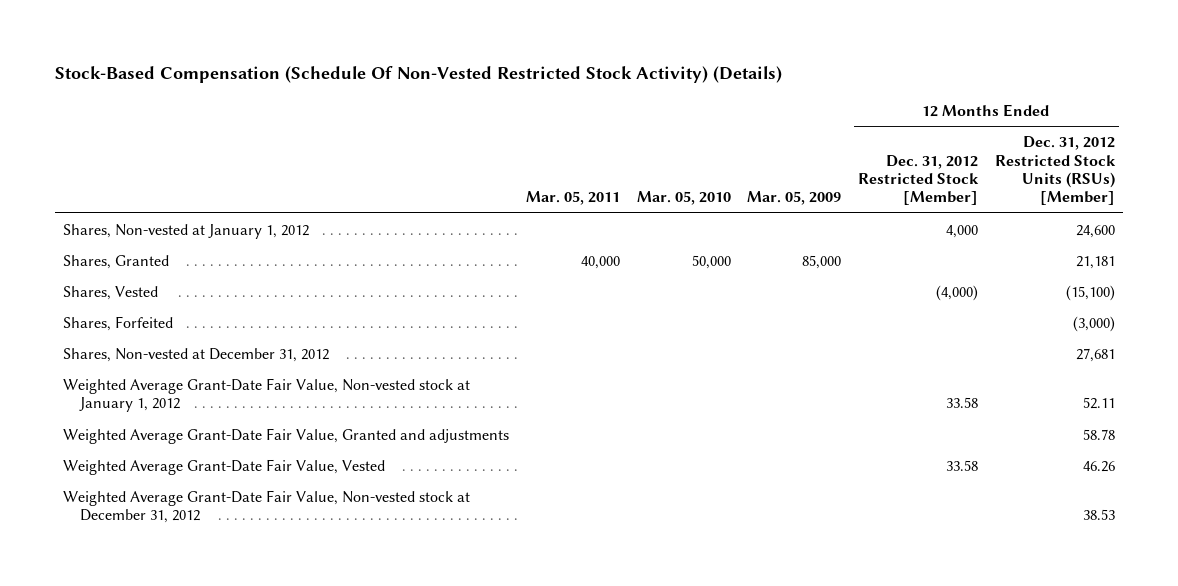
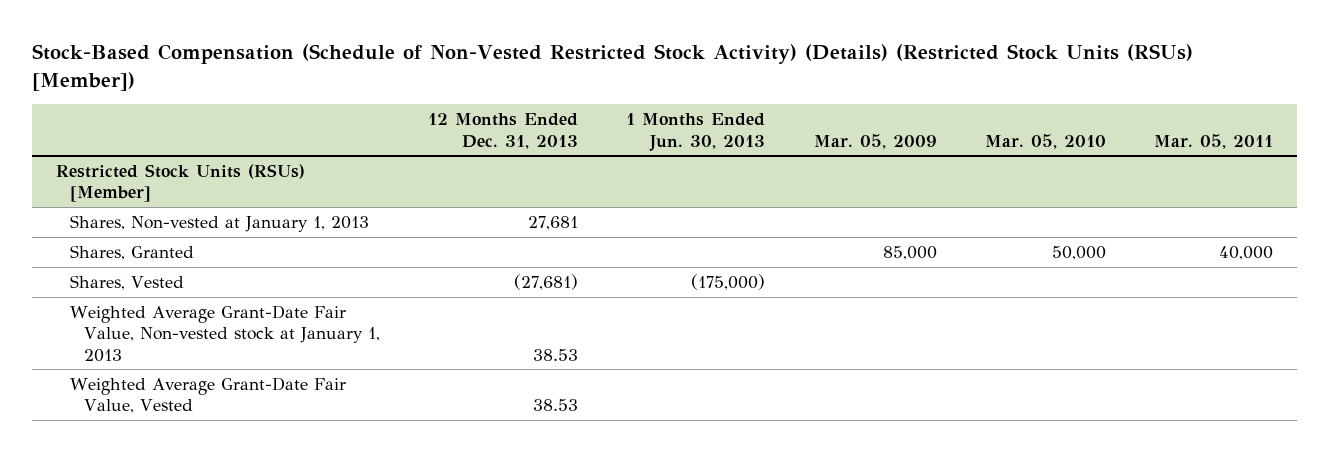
- Stock-Based Compensation (Schedule Of Non-Vested Restricted Stock Activity) (Details)
+ Stock-Based Compensation (Schedule of Non-Vested Restricted Stock Activity) (Details) (Restricted Stock Units (RSUs) [Member])
- | Mar. 05, 2011 | Mar. 05, 2010 | Mar. 05, 2009 | 12 Months Ended Dec. 31, 2012 Restricted Stock [Member] | 12 Months Ended Dec. 31, 2012 Restricted Stock Units (RSUs) [Member]
+ | 12 Months Ended Dec. 31, 2013 | 1 Months Ended Jun. 30, 2013 | Mar. 05, 2009 | Mar. 05, 2010 | Mar. 05, 2011
- Shares, Non-vested at January 1, 2012 | | | | 4,000 | 24,600
+ Restricted Stock Units (RSUs) [Member]
+ Shares, Non-vested at January 1, 2013 | 27,681 | | | |
- Shares, Forfeited | | | | | (3,000)
- Shares, Non-vested at December 31, 2012 | | | | | 27,681
- Weighted Average Grant-Date Fair Value, Non-vested stock at January 1, 2012 | | | | 33.58 | 52.11
- Weighted Average Grant-Date Fair Value, Granted and adjustments | | | | | 58.78
+ Weighted Average Grant-Date Fair Value, Non-vested stock at January 1, 2013 | 38.53 | | | |
- Weighted Average Grant-Date Fair Value, Non-vested stock at December 31, 2012 | | | | | 38.53

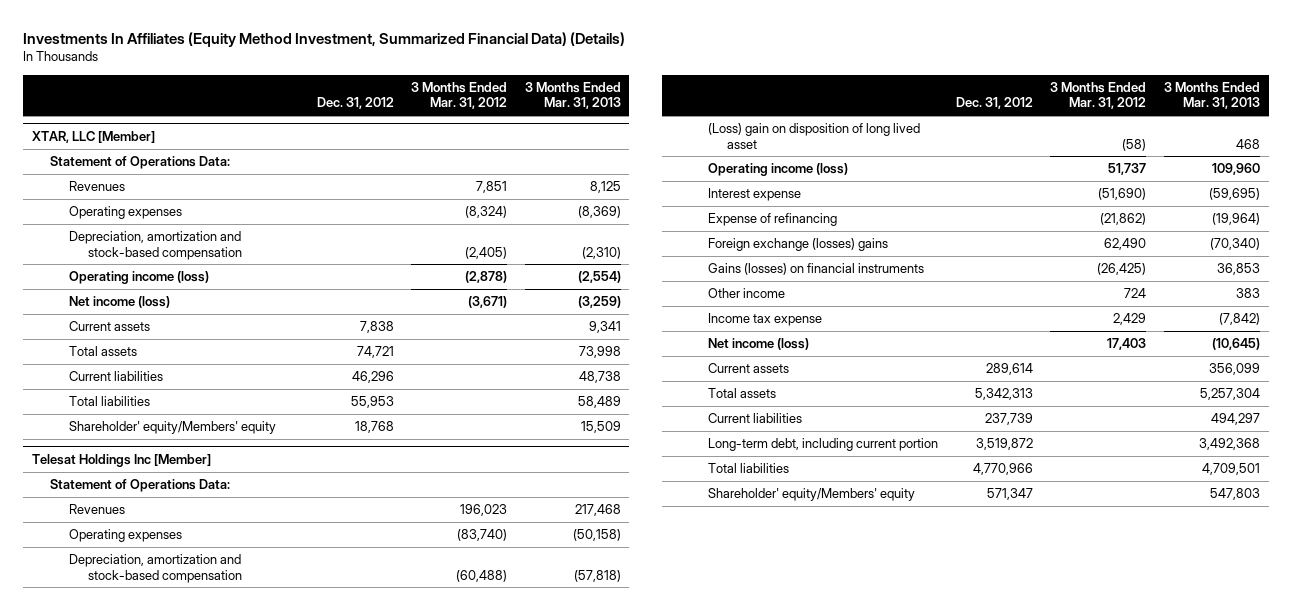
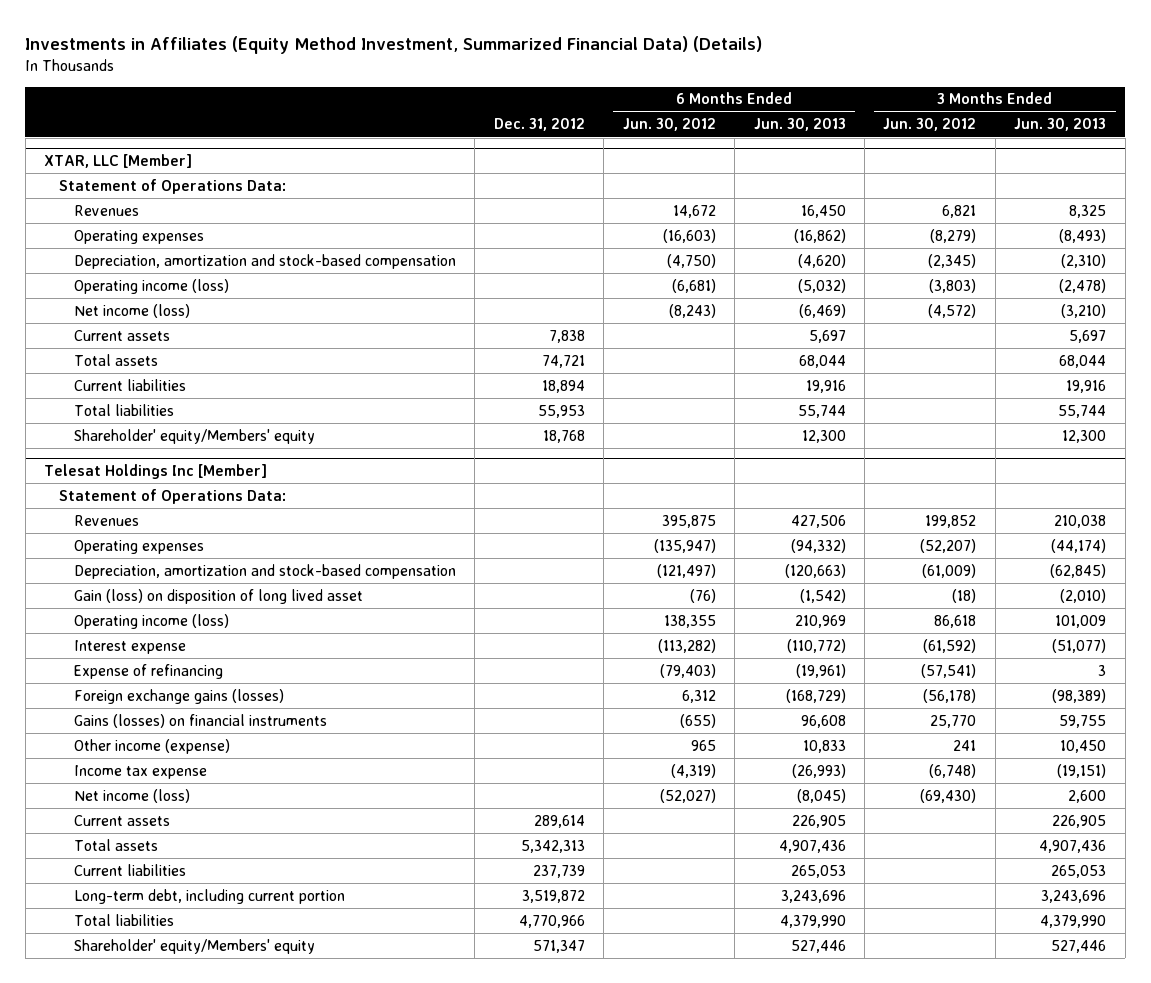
- Investments In Affiliates (Equity Method Investment, Summarized Financial Data) (Details)
+ Investments in Affiliates (Equity Method Investment, Summarized Financial Data) (Details)
- | Dec. 31, 2012 | 3 Months Ended Mar. 31, 2012 | 3 Months Ended Mar. 31, 2013
+ | Dec. 31, 2012 | 6 Months Ended Jun. 30, 2012 | 6 Months Ended Jun. 30, 2013 | 3 Months Ended Jun. 30, 2012 | 3 Months Ended Jun. 30, 2013
@ XTAR, LLC [Member]
- Current liabilities | 46,296 | | 48,738
+ Current liabilities | 18,894 | | 19,916 | | 19,916
@ Telesat Holdings Inc [Member]
- (Loss) gain on disposition of long lived asset | | (58) | 468
+ Gain (loss) on disposition of long lived asset | | (76) | (1,542) | (18) | (2,010)
- Foreign exchange (losses) gains | | 62,490 | (70,340)
+ Foreign exchange gains (losses) | | 6,312 | (168,729) | (56,178) | (98,389)
- Other income | | 724 | 383
+ Other income (expense) | | 965 | 10,833 | 241 | 10,450

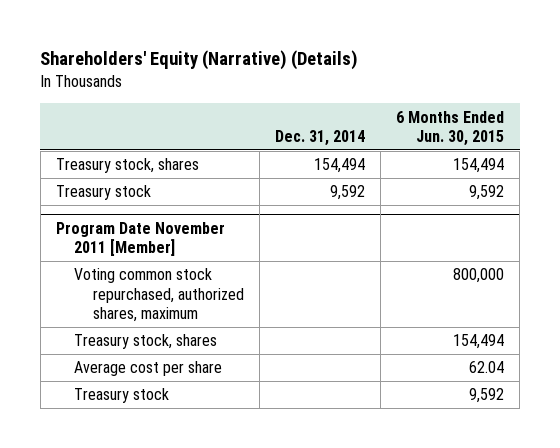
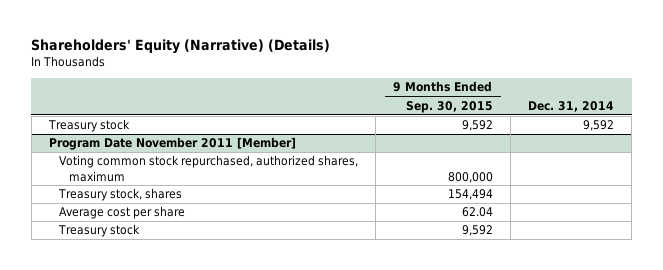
- | Dec. 31, 2014 | 6 Months Ended Jun. 30, 2015
+ | 9 Months Ended Sep. 30, 2015 | Dec. 31, 2014
- Treasury stock, shares | 154,494 | 154,494

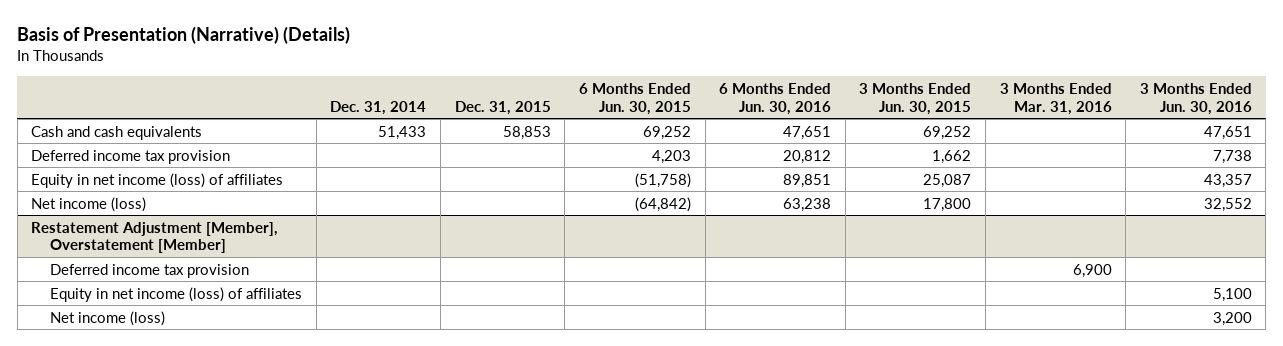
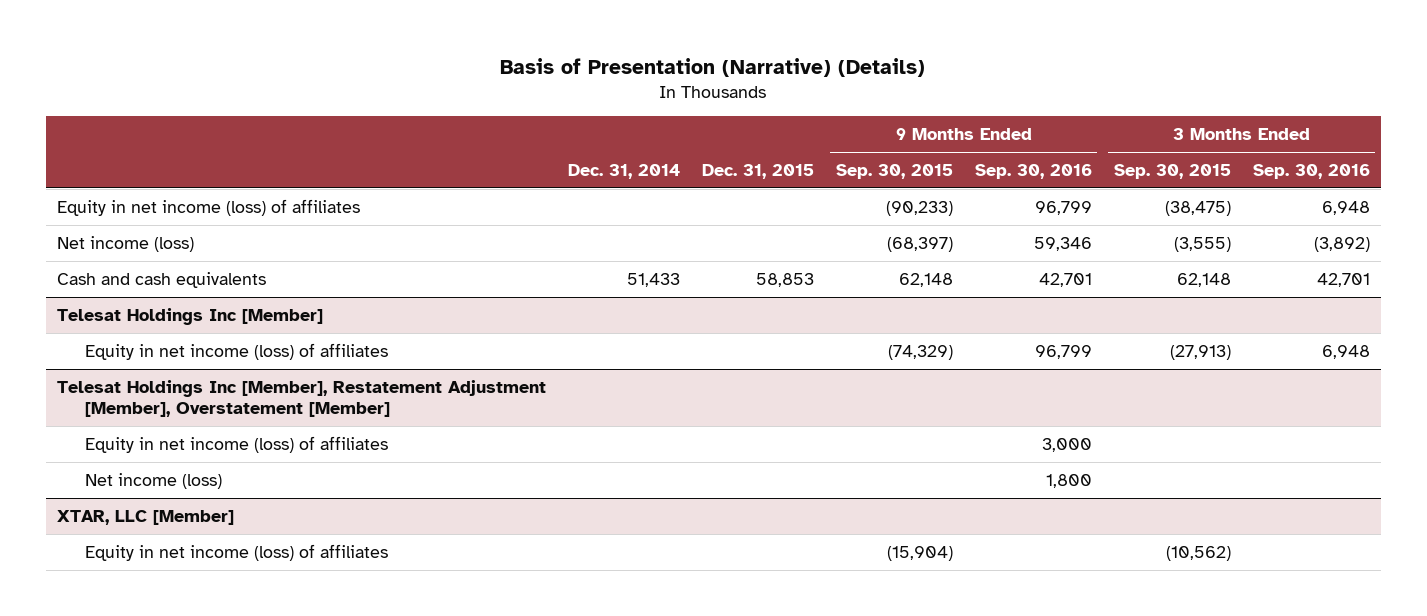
- | Dec. 31, 2014 | Dec. 31, 2015 | 6 Months Ended Jun. 30, 2015 | 6 Months Ended Jun. 30, 2016 | 3 Months Ended Jun. 30, 2015 | 3 Months Ended Mar. 31, 2016 | 3 Months Ended Jun. 30, 2016
+ | Dec. 31, 2014 | Dec. 31, 2015 | 9 Months Ended Sep. 30, 2015 | 9 Months Ended Sep. 30, 2016 | 3 Months Ended Sep. 30, 2015 | 3 Months Ended Sep. 30, 2016
- Deferred income tax provision | | | 4,203 | 20,812 | 1,662 | | 7,738
- Restatement Adjustment [Member], Overstatement [Member]
- Deferred income tax provision | | | | | | 6,900 |
moved down: Cash and cash equivalents | 51,433 | 58,853 | 62,148 | 42,701 | 62,148 | 42,701
+ Telesat Holdings Inc [Member]
+ Equity in net income (loss) of affiliates | | | (74,329) | 96,799 | (27,913) | 6,948
+ Telesat Holdings Inc [Member], Restatement Adjustment [Member], Overstatement [Member]
+ XTAR, LLC [Member]
+ Equity in net income (loss) of affiliates | | | (15,904) | | (10,562) |

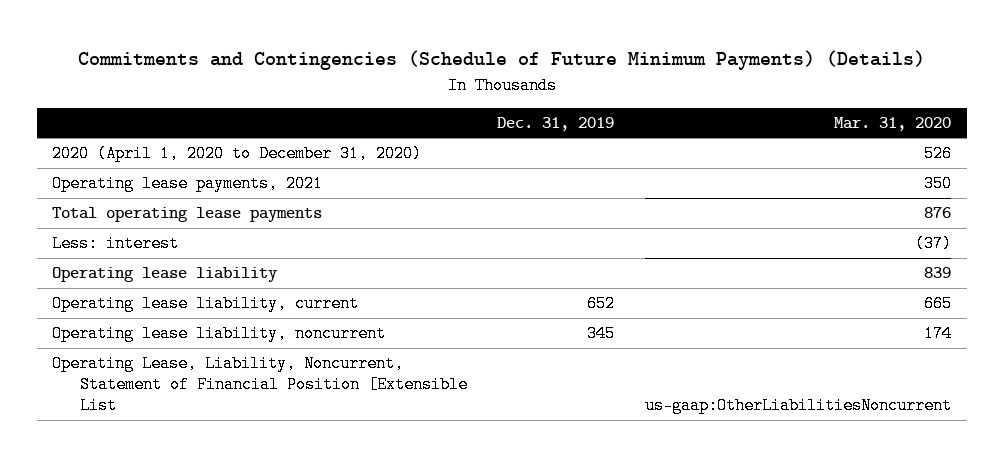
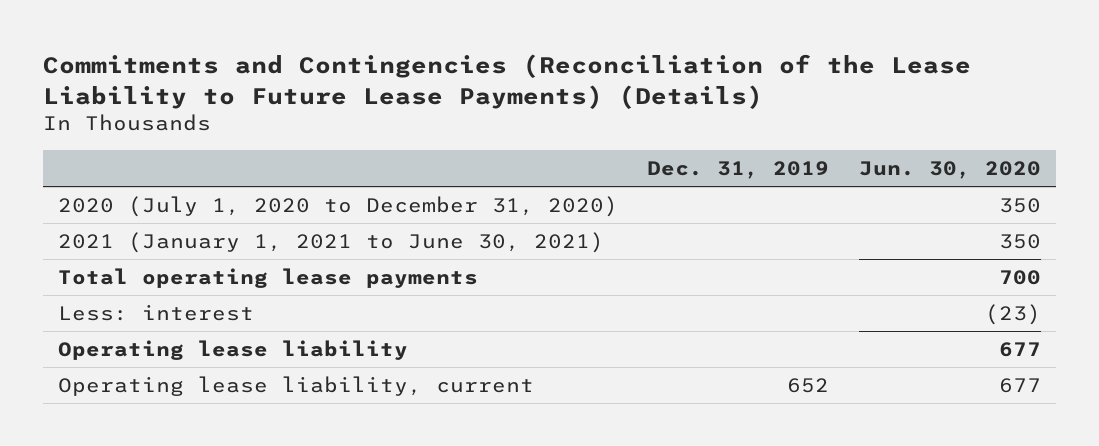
- Commitments and Contingencies (Schedule of Future Minimum Payments) (Details)
+ Commitments and Contingencies (Reconciliation of the Lease Liability to Future Lease Payments) (Details)
- | Dec. 31, 2019 | Mar. 31, 2020
+ | Dec. 31, 2019 | Jun. 30, 2020
- 2020 (April 1, 2020 to December 31, 2020) | | 526
- Operating lease payments, 2021 | | 350
+ 2020 (July 1, 2020 to December 31, 2020) | | 350
+ 2021 (January 1, 2021 to June 30, 2021) | | 350
- Operating lease liability, noncurrent | 345 | 174
- Operating Lease, Liability, Noncurrent, Statement of Financial Position [Extensible List | | us-gaap:OtherLiabilitiesNoncurrent

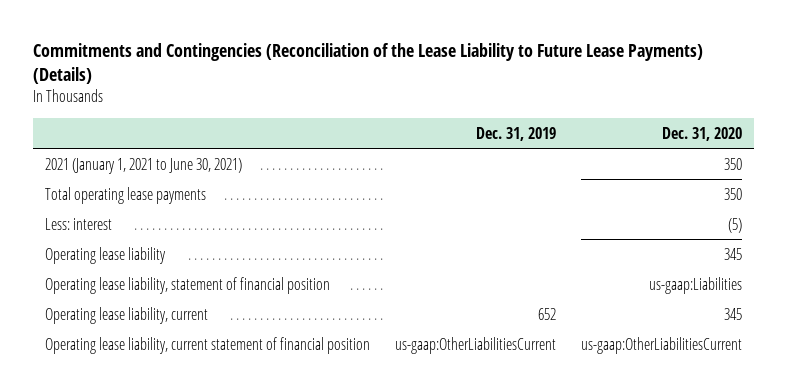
- | Dec. 31, 2019 | Jun. 30, 2020
+ | Dec. 31, 2019 | Dec. 31, 2020
- 2020 (July 1, 2020 to December 31, 2020) | | 350
+ Operating lease liability, statement of financial position | | us-gaap:Liabilities
+ Operating lease liability, current statement of financial position | us-gaap:OtherLiabilitiesCurrent | us-gaap:OtherLiabilitiesCurrent

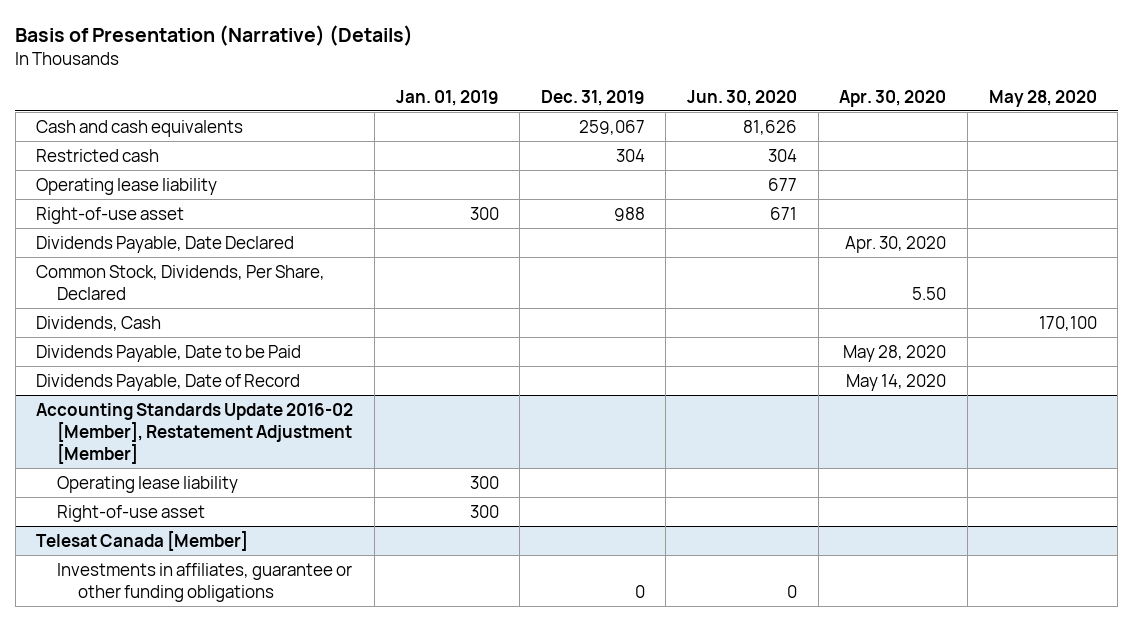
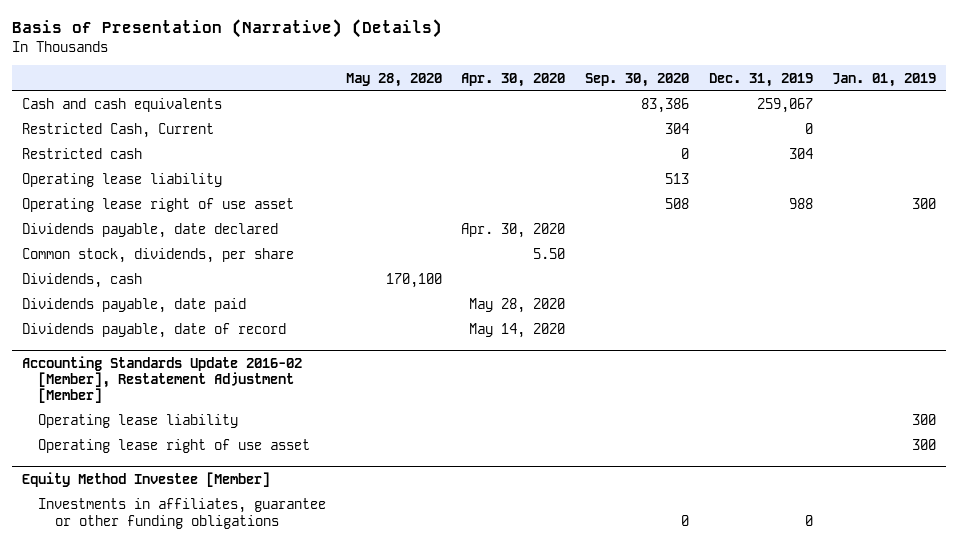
- | Jan. 01, 2019 | Dec. 31, 2019 | Jun. 30, 2020 | Apr. 30, 2020 | May 28, 2020
+ | May 28, 2020 | Apr. 30, 2020 | Sep. 30, 2020 | Dec. 31, 2019 | Jan. 01, 2019
+ Restricted Cash, Current | | | 304 | 0 |
- Right-of-use asset | 300 | 988 | 671 | |
- Dividends Payable, Date Declared | | | | Apr. 30, 2020 |
- Common Stock, Dividends, Per Share, Declared | | | | 5.50 |
- Dividends, Cash | | | | | 170,100
- Dividends Payable, Date to be Paid | | | | May 28, 2020 |
- Dividends Payable, Date of Record | | | | May 14, 2020 |
+ Operating lease right of use asset | | | 508 | 988 | 300
+ Dividends payable, date declared | | Apr. 30, 2020 | | |
+ Common stock, dividends, per share | | 5.50 | | |
+ Dividends, cash | 170,100 | | | |
+ Dividends payable, date paid | | May 28, 2020 | | |
+ Dividends payable, date of record | | May 14, 2020 | | |
@ Accounting Standards Update 2016-02 [Member], Restatement Adjustment [Member]
- Right-of-use asset | 300 | | | |
- Telesat Canada [Member]
- Investments in affiliates, guarantee or other funding obligations | | 0 | 0 | |
@ Accounting Standards Update 2016-02 [Member], Restatement Adjustment [Member]
+ Operating lease right of use asset | | | | | 300
+ Equity Method Investee [Member]
+ Investments in affiliates, guarantee or other funding obligations | | | 0 | 0 |

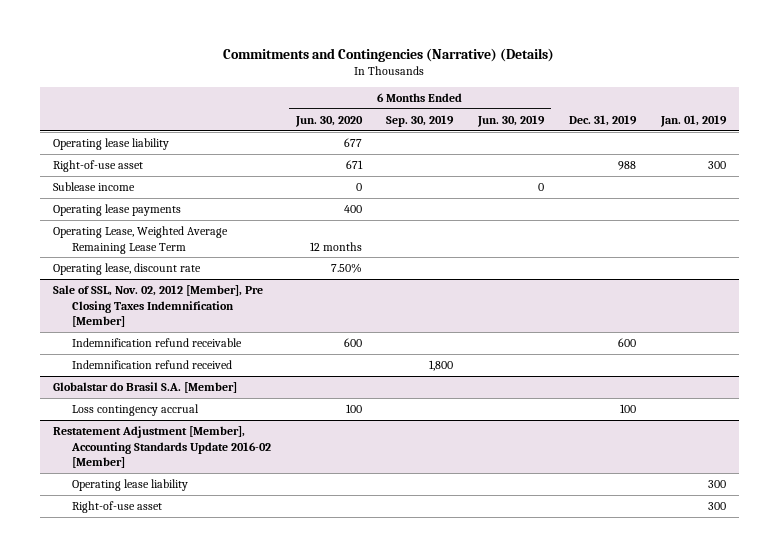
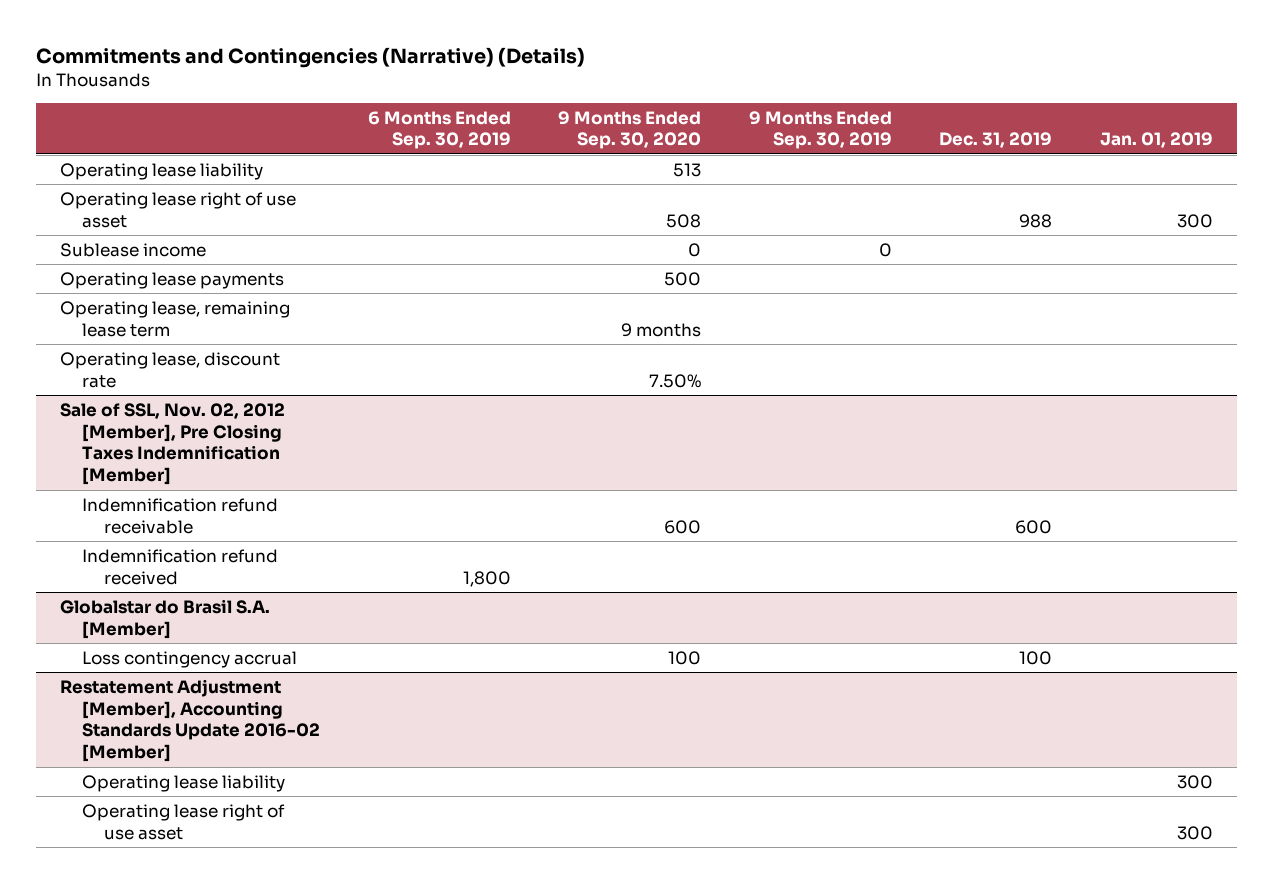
- | 6 Months Ended Jun. 30, 2020 | 6 Months Ended Sep. 30, 2019 | 6 Months Ended Jun. 30, 2019 | Dec. 31, 2019 | Jan. 01, 2019
+ | 6 Months Ended Sep. 30, 2019 | 9 Months Ended Sep. 30, 2020 | 9 Months Ended Sep. 30, 2019 | Dec. 31, 2019 | Jan. 01, 2019
- Right-of-use asset | 671 | | | 988 | 300
+ Operating lease right of use asset | | 508 | | 988 | 300
- Operating Lease, Weighted Average Remaining Lease Term | 12 months | | | |
+ Operating lease, remaining lease term | | 9 months | | |
@ Restatement Adjustment [Member], Accounting Standards Update 2016-02 [Member]
- Right-of-use asset | | | | | 300
+ Operating lease right of use asset | | | | | 300

